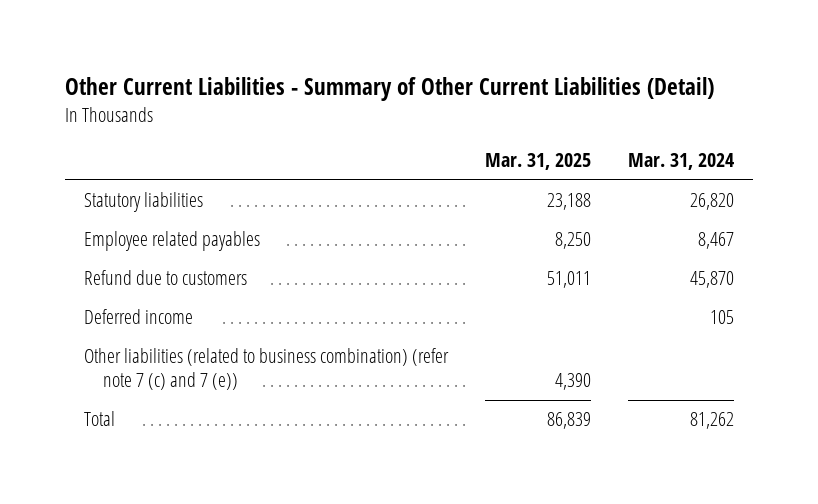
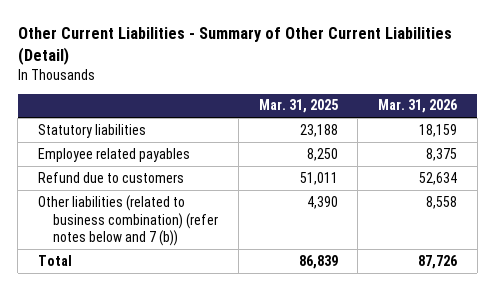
- | Mar. 31, 2025 | Mar. 31, 2024
+ | Mar. 31, 2025 | Mar. 31, 2026
- Deferred income | | 105
- Other liabilities (related to business combination) (refer note 7 (c) and 7 (e)) | 4,390 |
+ Other liabilities (related to business combination) (refer notes below and 7 (b)) | 4,390 | 8,558

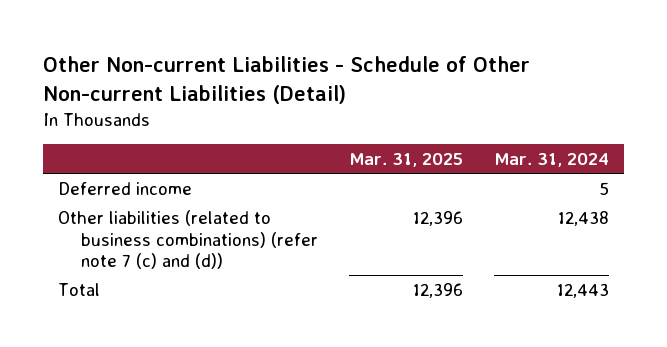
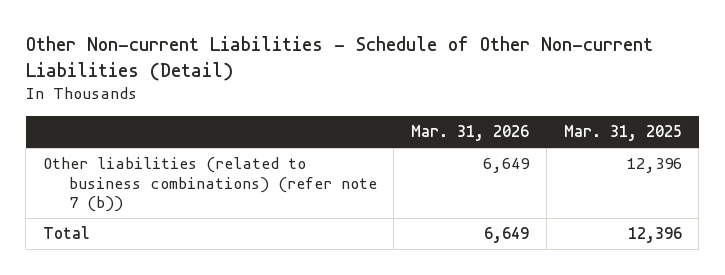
- | Mar. 31, 2025 | Mar. 31, 2024
+ | Mar. 31, 2026 | Mar. 31, 2025
- Deferred income | | 5
- Other liabilities (related to business combinations) (refer note 7 (c) and (d)) | 12,396 | 12,438
+ Other liabilities (related to business combinations) (refer note 7 (b)) | 6,649 | 12,396

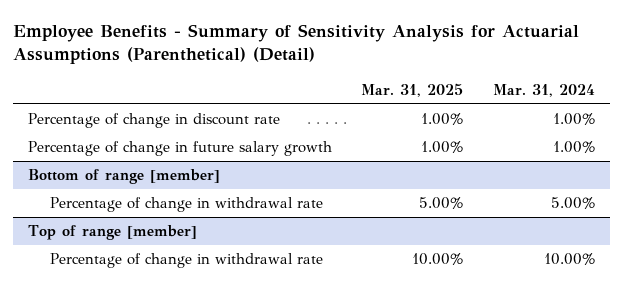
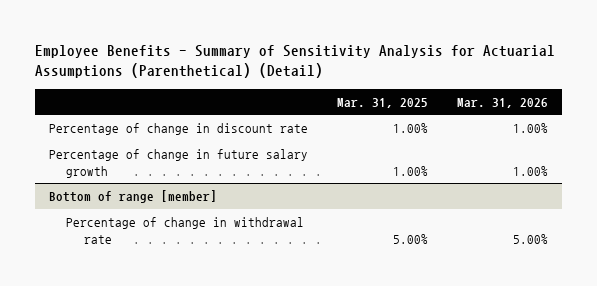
- | Mar. 31, 2025 | Mar. 31, 2024
+ | Mar. 31, 2025 | Mar. 31, 2026
- Top of range [member]
- Percentage of change in withdrawal rate | 10.00% | 10.00%

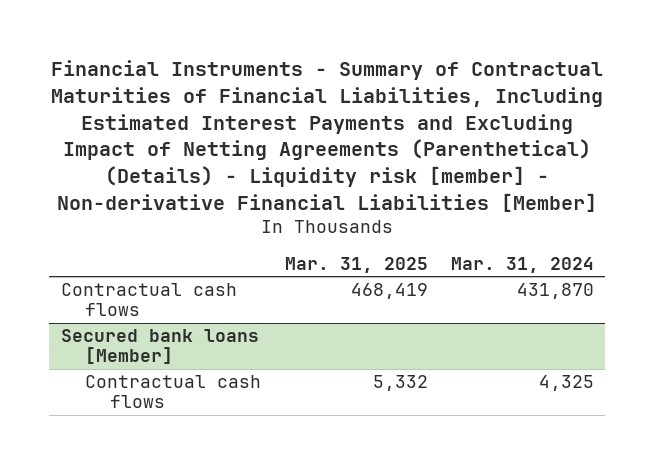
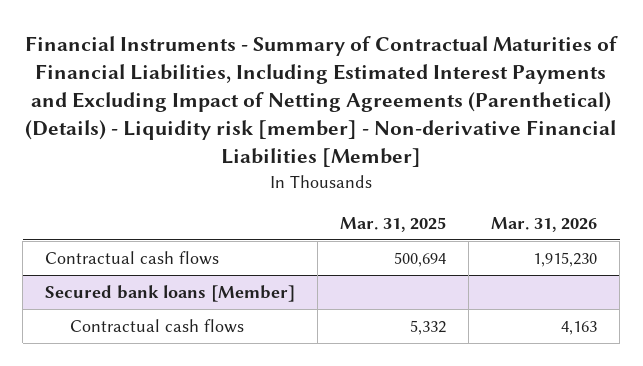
- | Mar. 31, 2025 | Mar. 31, 2024
+ | Mar. 31, 2025 | Mar. 31, 2026
- Contractual cash flows | 468,419 | 431,870
+ Contractual cash flows | 500,694 | 1,915,230

